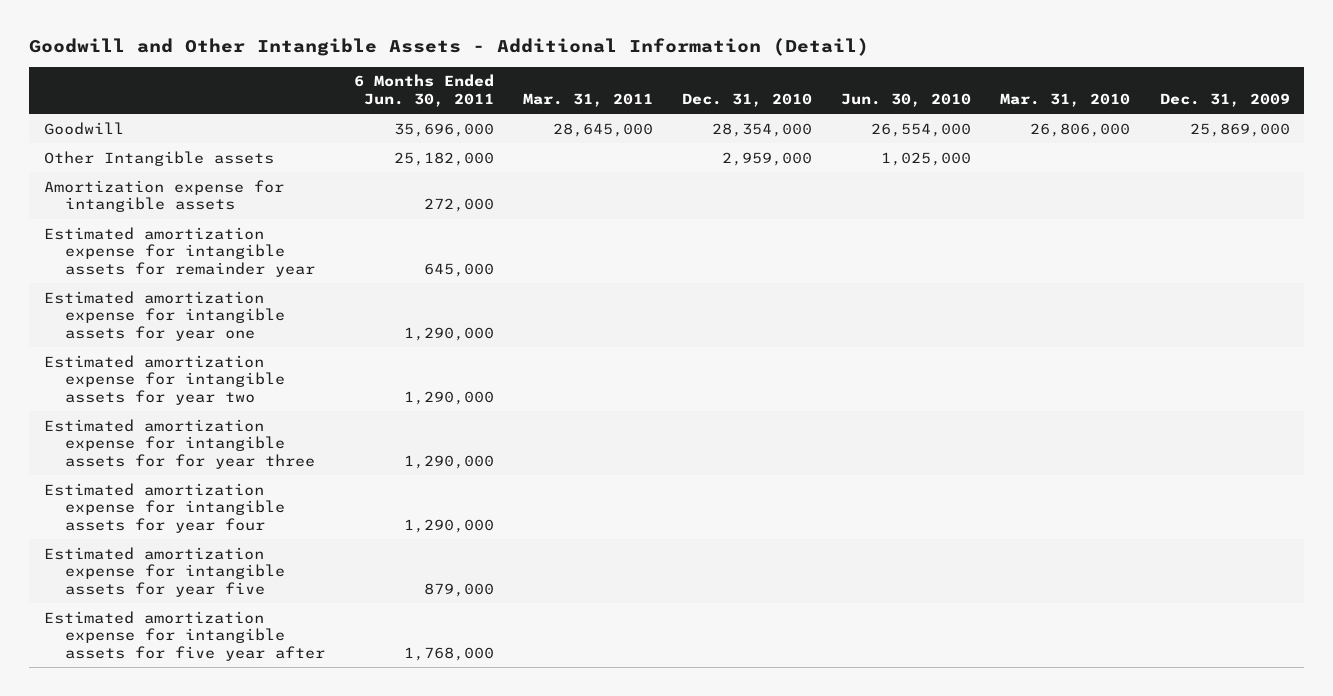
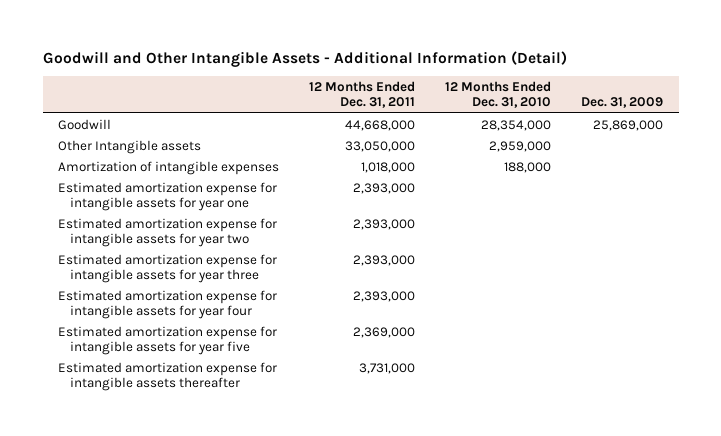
- | 6 Months Ended Jun. 30, 2011 | Mar. 31, 2011 | Dec. 31, 2010 | Jun. 30, 2010 | Mar. 31, 2010 | Dec. 31, 2009
+ | 12 Months Ended Dec. 31, 2011 | 12 Months Ended Dec. 31, 2010 | Dec. 31, 2009
- Amortization expense for intangible assets | 272,000 | | | | |
- Estimated amortization expense for intangible assets for remainder year | 645,000 | | | | |
+ Amortization of intangible expenses | 1,018,000 | 188,000 |
- Estimated amortization expense for intangible assets for for year three | 1,290,000 | | | | |
+ Estimated amortization expense for intangible assets for year three | 2,393,000 | |
- Estimated amortization expense for intangible assets for five year after | 1,768,000 | | | | |
+ Estimated amortization expense for intangible assets thereafter | 3,731,000 | |

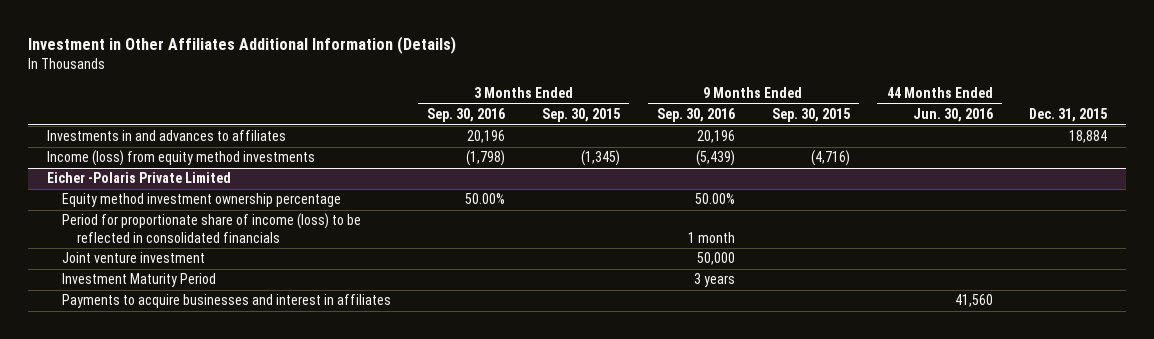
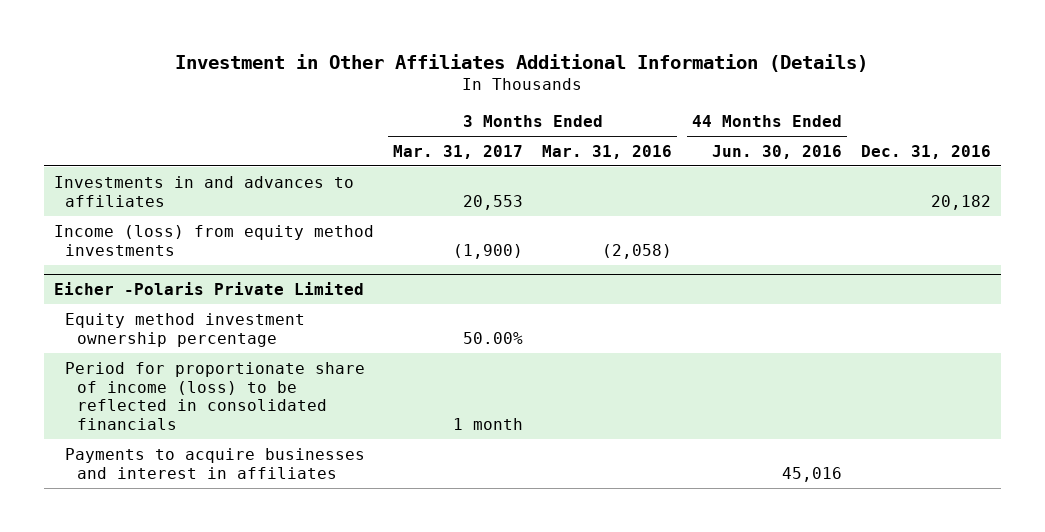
- | 3 Months Ended Sep. 30, 2016 | 3 Months Ended Sep. 30, 2015 | 9 Months Ended Sep. 30, 2016 | 9 Months Ended Sep. 30, 2015 | 44 Months Ended Jun. 30, 2016 | Dec. 31, 2015
+ | 3 Months Ended Mar. 31, 2017 | 3 Months Ended Mar. 31, 2016 | 44 Months Ended Jun. 30, 2016 | Dec. 31, 2016
@ Eicher -Polaris Private Limited
- Joint venture investment | | | 50,000 | | |
- Investment Maturity Period | | | 3 years | | |
- Payments to acquire businesses and interest in affiliates | | | | | 41,560 |
+ Payments to acquire businesses and interest in affiliates | | | 45,016 |

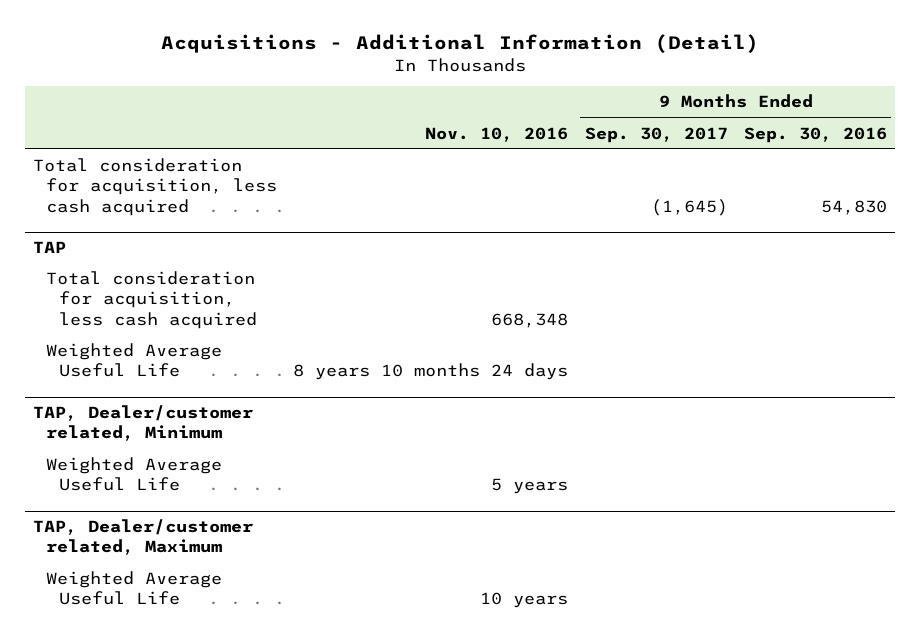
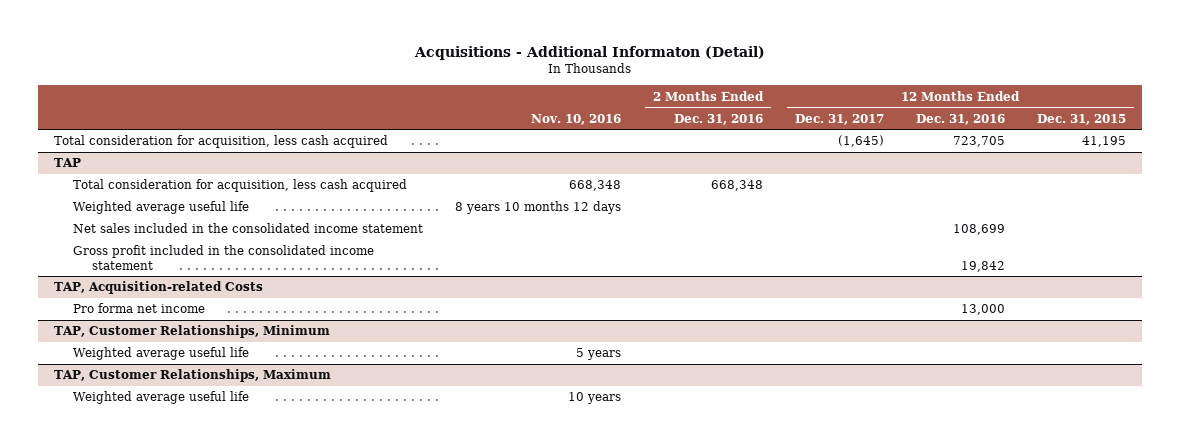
- Acquisitions - Additional Information (Detail)
+ Acquisitions - Additional Informaton (Detail)
- | Nov. 10, 2016 | 9 Months Ended Sep. 30, 2017 | 9 Months Ended Sep. 30, 2016
+ | Nov. 10, 2016 | 2 Months Ended Dec. 31, 2016 | 12 Months Ended Dec. 31, 2017 | 12 Months Ended Dec. 31, 2016 | 12 Months Ended Dec. 31, 2015
@ TAP
- Weighted Average Useful Life | 8 years 10 months 24 days | |
- TAP, Dealer/customer related, Minimum
- Weighted Average Useful Life | 5 years | |
- TAP, Dealer/customer related, Maximum
- Weighted Average Useful Life | 10 years | |
@ TAP
+ Weighted average useful life | 8 years 10 months 12 days | | | |
+ Net sales included in the consolidated income statement | | | | 108,699 |
+ Gross profit included in the consolidated income statement | | | | 19,842 |
+ TAP, Acquisition-related Costs
+ Pro forma net income | | | | 13,000 |
+ TAP, Customer Relationships, Minimum
+ Weighted average useful life | 5 years | | | |
+ TAP, Customer Relationships, Maximum
+ Weighted average useful life | 10 years | | | |

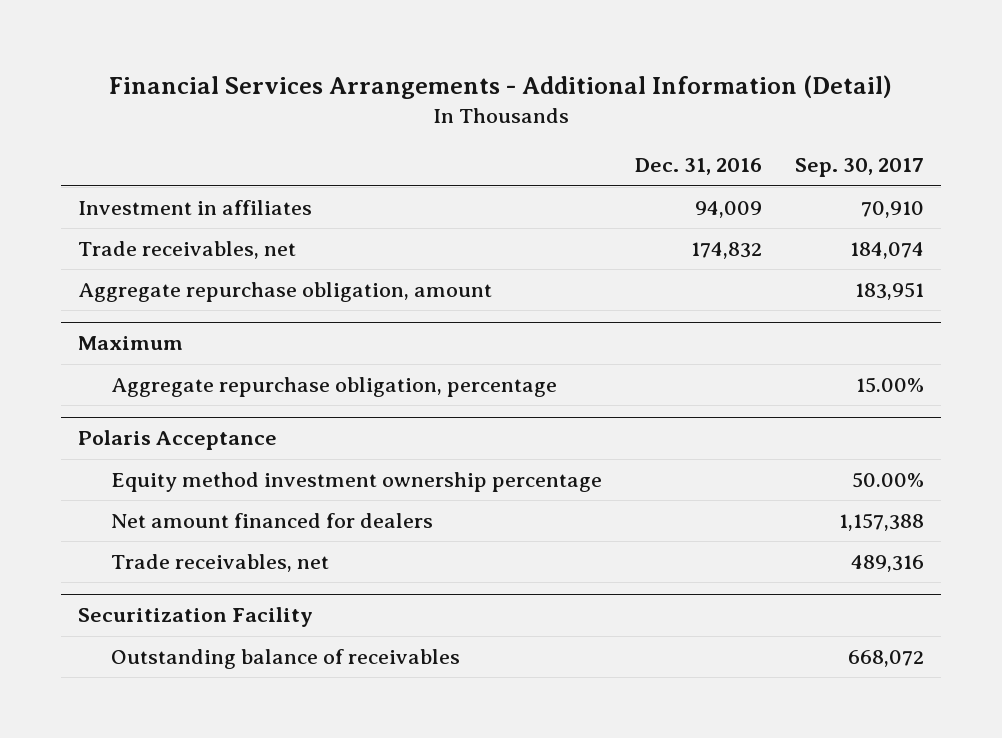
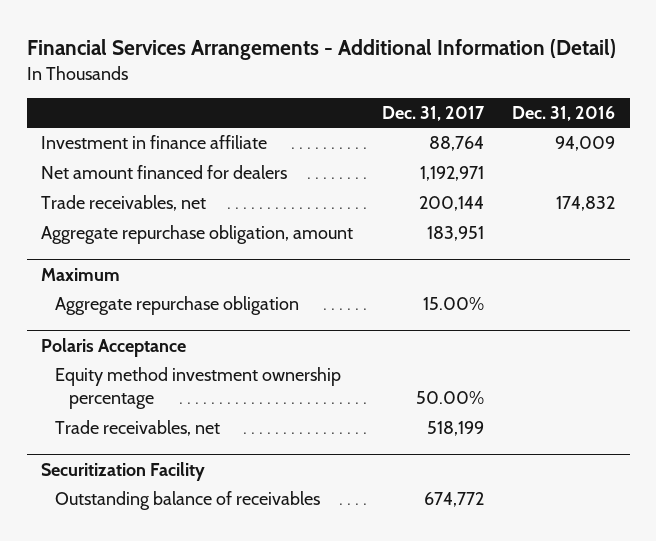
- | Dec. 31, 2016 | Sep. 30, 2017
+ | Dec. 31, 2017 | Dec. 31, 2016
- Investment in affiliates | 94,009 | 70,910
+ Investment in finance affiliate | 88,764 | 94,009
+ Net amount financed for dealers | 1,192,971 |
@ Maximum
- Aggregate repurchase obligation, percentage | | 15.00%
+ Aggregate repurchase obligation | 15.00% |
@ Polaris Acceptance
- Net amount financed for dealers | | 1,157,388

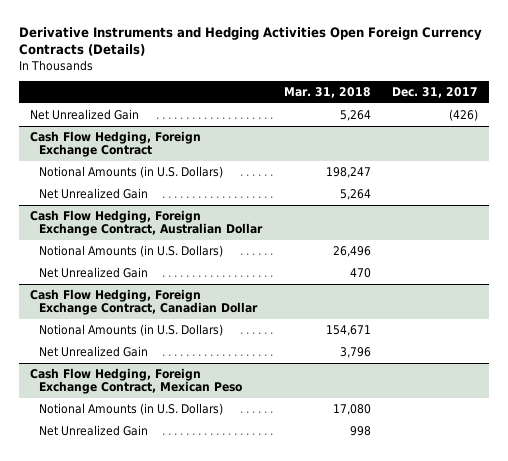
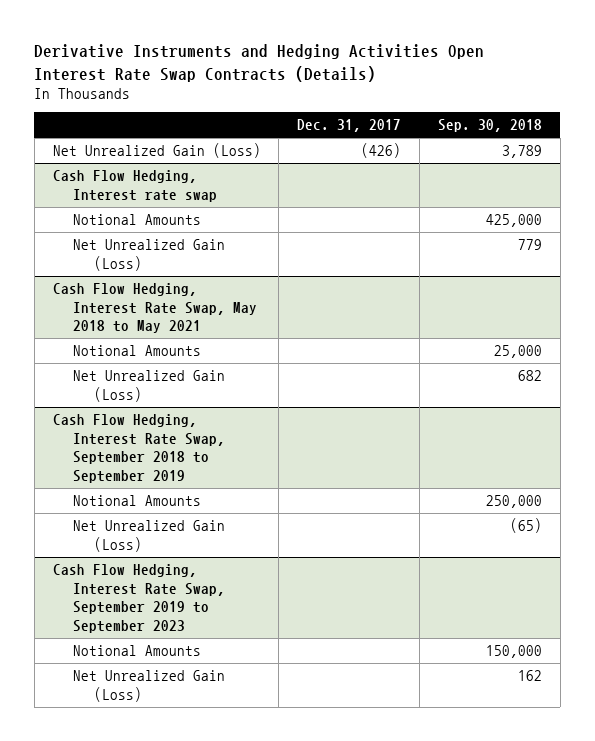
- Derivative Instruments and Hedging Activities Open Foreign Currency Contracts (Details)
+ Derivative Instruments and Hedging Activities Open Interest Rate Swap Contracts (Details)
- | Mar. 31, 2018 | Dec. 31, 2017
+ | Dec. 31, 2017 | Sep. 30, 2018
- Net Unrealized Gain | 5,264 | (426)
- Cash Flow Hedging, Foreign Exchange Contract
- Notional Amounts (in U.S. Dollars) | 198,247 |
- Net Unrealized Gain | 5,264 |
- Cash Flow Hedging, Foreign Exchange Contract, Australian Dollar
- Notional Amounts (in U.S. Dollars) | 26,496 |
- Net Unrealized Gain | 470 |
- Cash Flow Hedging, Foreign Exchange Contract, Canadian Dollar
- Notional Amounts (in U.S. Dollars) | 154,671 |
- Net Unrealized Gain | 3,796 |
- Cash Flow Hedging, Foreign Exchange Contract, Mexican Peso
- Notional Amounts (in U.S. Dollars) | 17,080 |
- Net Unrealized Gain | 998 |
+ Net Unrealized Gain (Loss) | (426) | 3,789
+ Cash Flow Hedging, Interest rate swap
+ Notional Amounts | | 425,000
+ Net Unrealized Gain (Loss) | | 779
+ Cash Flow Hedging, Interest Rate Swap, May 2018 to May 2021
+ Notional Amounts | | 25,000
+ Net Unrealized Gain (Loss) | | 682
+ Cash Flow Hedging, Interest Rate Swap, September 2018 to September 2019
+ Notional Amounts | | 250,000
+ Net Unrealized Gain (Loss) | | (65)
+ Cash Flow Hedging, Interest Rate Swap, September 2019 to September 2023
+ Notional Amounts | | 150,000
+ Net Unrealized Gain (Loss) | | 162

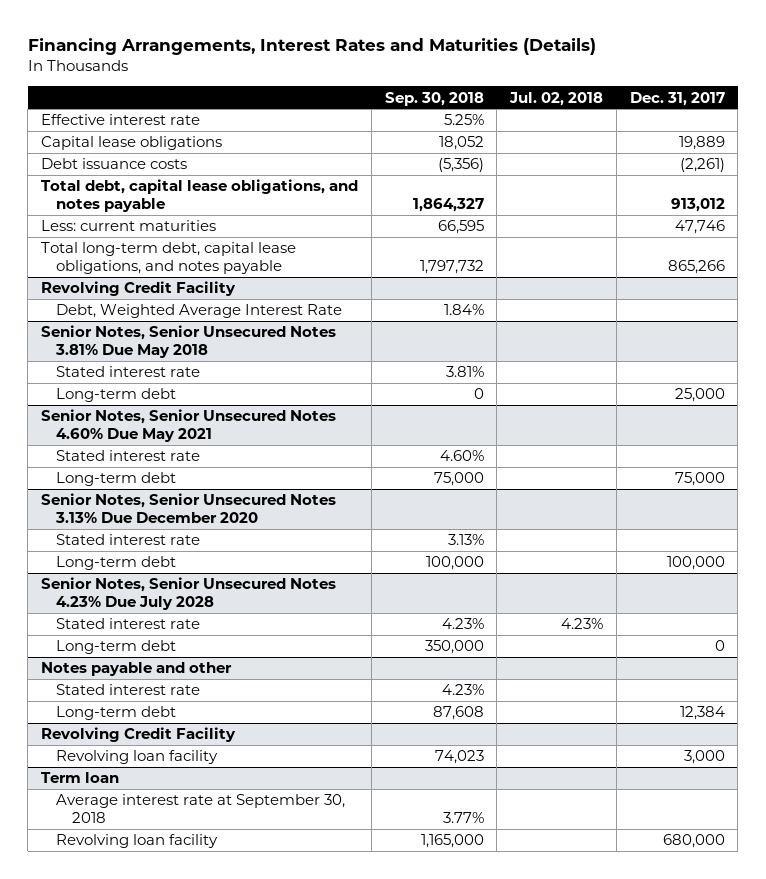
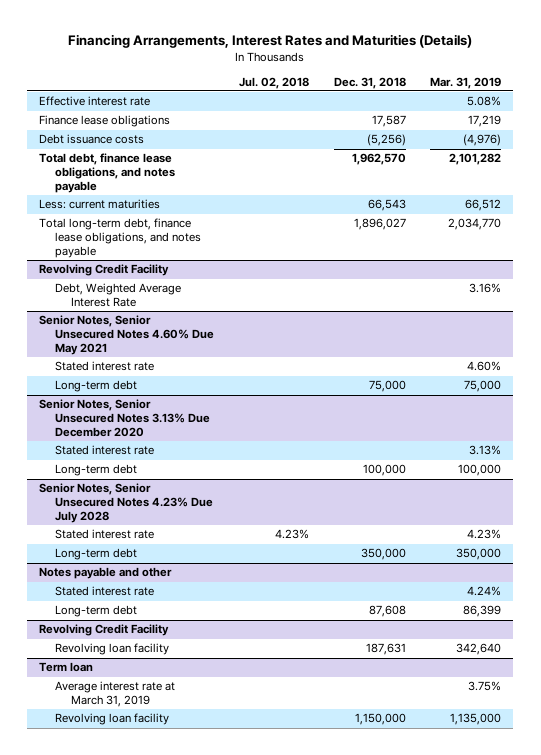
- | Sep. 30, 2018 | Jul. 02, 2018 | Dec. 31, 2017
+ | Jul. 02, 2018 | Dec. 31, 2018 | Mar. 31, 2019
- Capital lease obligations | 18,052 | | 19,889
+ Finance lease obligations | | 17,587 | 17,219
- Total debt, capital lease obligations, and notes payable | 1,864,327 | | 913,012
+ Total debt, finance lease obligations, and notes payable | | 1,962,570 | 2,101,282
- Total long-term debt, capital lease obligations, and notes payable | 1,797,732 | | 865,266
+ Total long-term debt, finance lease obligations, and notes payable | | 1,896,027 | 2,034,770
- Senior Notes, Senior Unsecured Notes 3.81% Due May 2018
- Stated interest rate | 3.81% | |
- Long-term debt | 0 | | 25,000
@ Term loan
- Average interest rate at September 30, 2018 | 3.77% | |
+ Average interest rate at March 31, 2019 | | | 3.75%

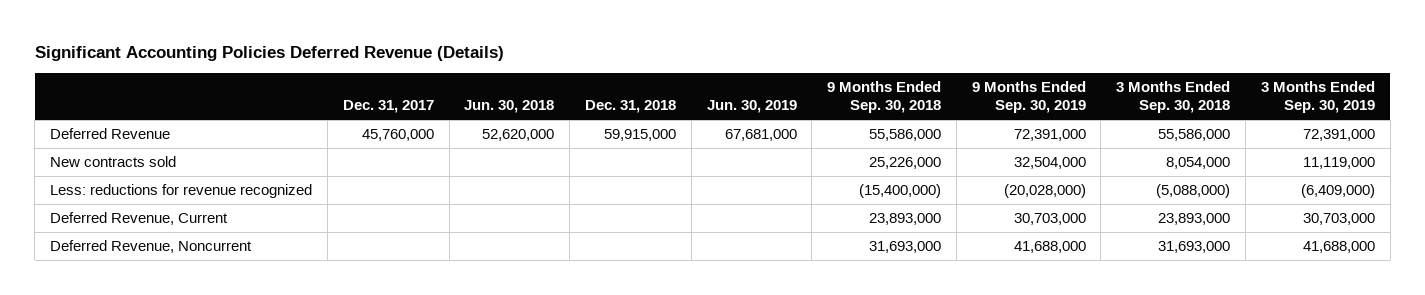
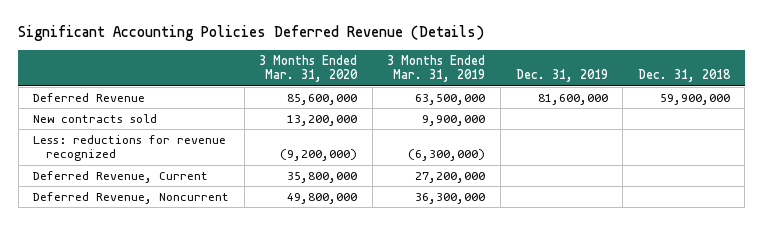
- | Dec. 31, 2017 | Jun. 30, 2018 | Dec. 31, 2018 | Jun. 30, 2019 | 9 Months Ended Sep. 30, 2018 | 9 Months Ended Sep. 30, 2019 | 3 Months Ended Sep. 30, 2018 | 3 Months Ended Sep. 30, 2019
+ | 3 Months Ended Mar. 31, 2020 | 3 Months Ended Mar. 31, 2019 | Dec. 31, 2019 | Dec. 31, 2018
- Deferred Revenue | 45,760,000 | 52,620,000 | 59,915,000 | 67,681,000 | 55,586,000 | 72,391,000 | 55,586,000 | 72,391,000
+ Deferred Revenue | 85,600,000 | 63,500,000 | 81,600,000 | 59,900,000

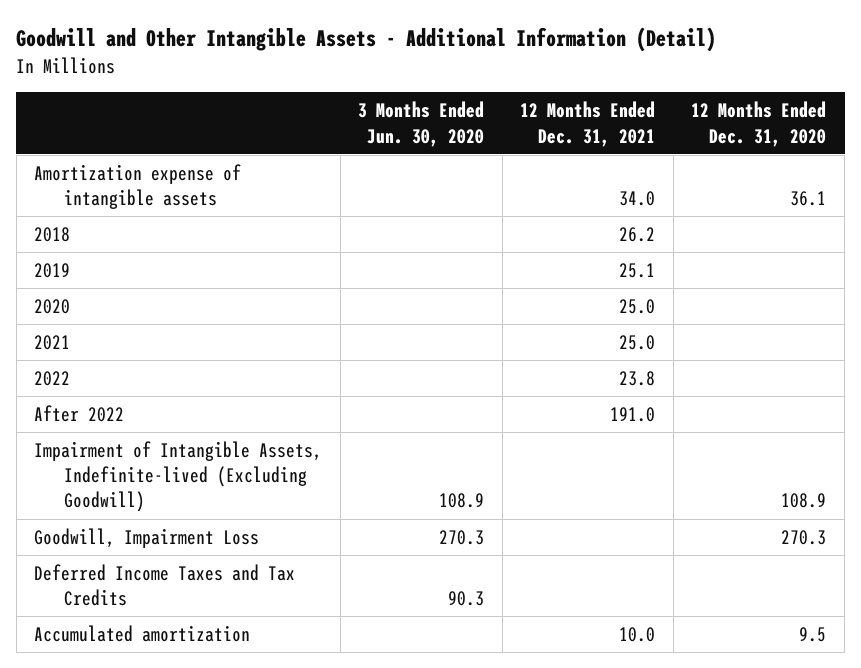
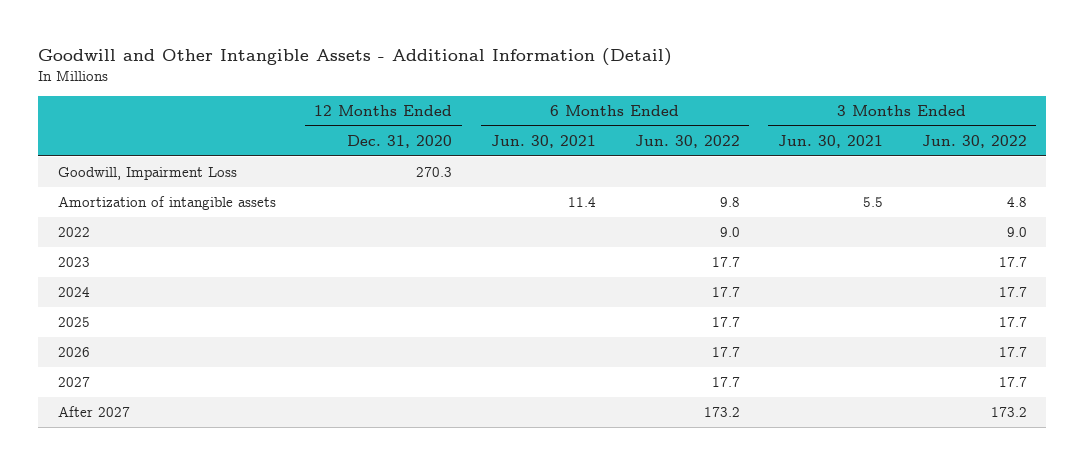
- | 3 Months Ended Jun. 30, 2020 | 12 Months Ended Dec. 31, 2021 | 12 Months Ended Dec. 31, 2020
+ | 12 Months Ended Dec. 31, 2020 | 6 Months Ended Jun. 30, 2021 | 6 Months Ended Jun. 30, 2022 | 3 Months Ended Jun. 30, 2021 | 3 Months Ended Jun. 30, 2022
- Amortization expense of intangible assets | | 34.0 | 36.1
- 2018 | | 26.2 |
- 2019 | | 25.1 |
- 2020 | | 25.0 |
- 2021 | | 25.0 |
- After 2022 | | 191.0 |
- Impairment of Intangible Assets, Indefinite-lived (Excluding Goodwill) | 108.9 | | 108.9
- Deferred Income Taxes and Tax Credits | 90.3 | |
- Accumulated amortization | | 10.0 | 9.5
+ Amortization of intangible assets | | 11.4 | 9.8 | 5.5 | 4.8
moved down: 2022 | | | 9.0 | | 9.0
+ 2023 | | | 17.7 | | 17.7
+ 2024 | | | 17.7 | | 17.7
+ 2025 | | | 17.7 | | 17.7
+ 2026 | | | 17.7 | | 17.7
+ 2027 | | | 17.7 | | 17.7
+ After 2027 | | | 173.2 | | 173.2

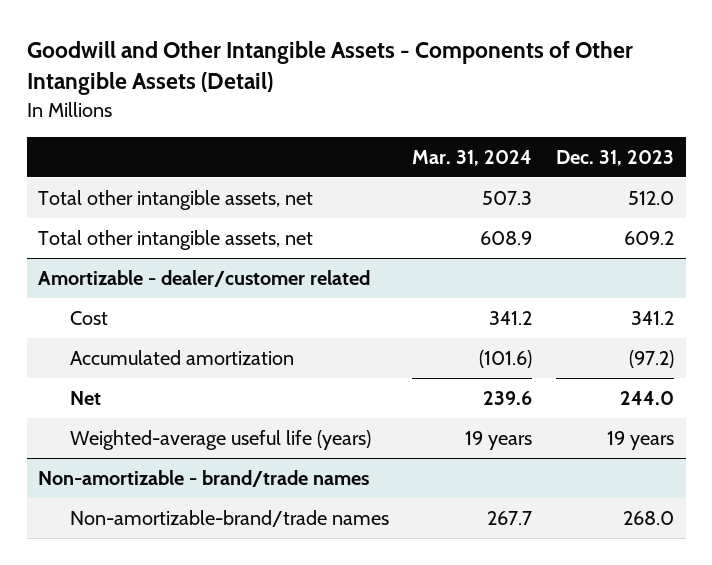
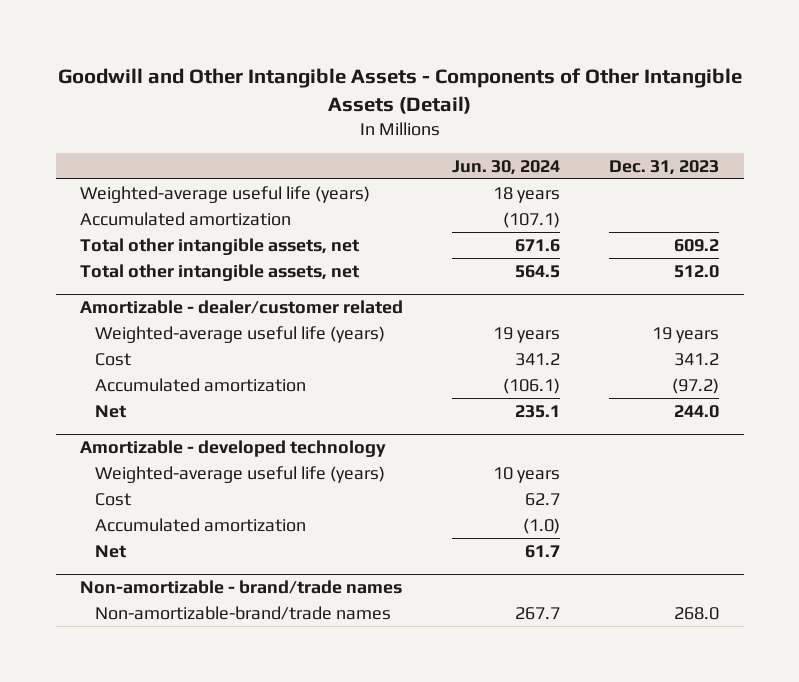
- | Mar. 31, 2024 | Dec. 31, 2023
+ | Jun. 30, 2024 | Dec. 31, 2023
+ Weighted-average useful life (years) | 18 years |
+ Accumulated amortization | (107.1) |
moved down: Total other intangible assets, net | 564.5 | 512.0
@ Amortizable - dealer/customer related
moved up: Weighted-average useful life (years) | 19 years | 19 years
+ Amortizable - developed technology
+ Weighted-average useful life (years) | 10 years |
+ Cost | 62.7 |
+ Accumulated amortization | (1.0) |
+ Net | 61.7 |

